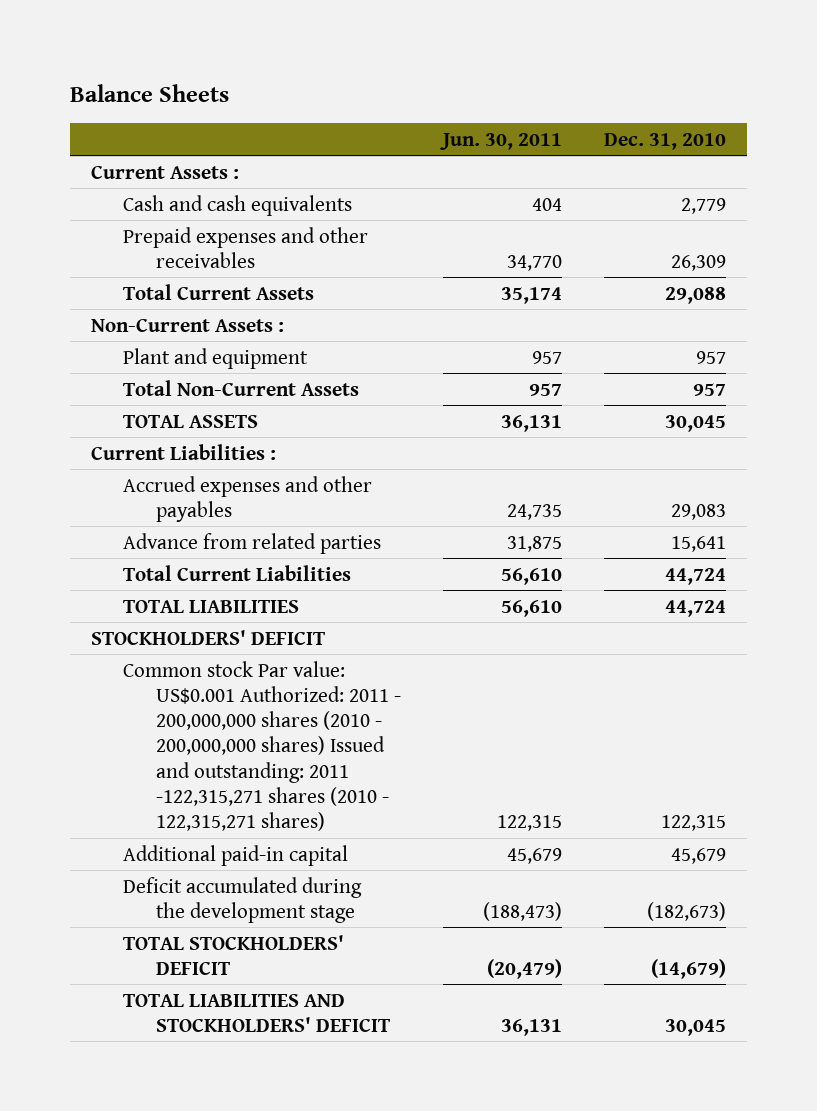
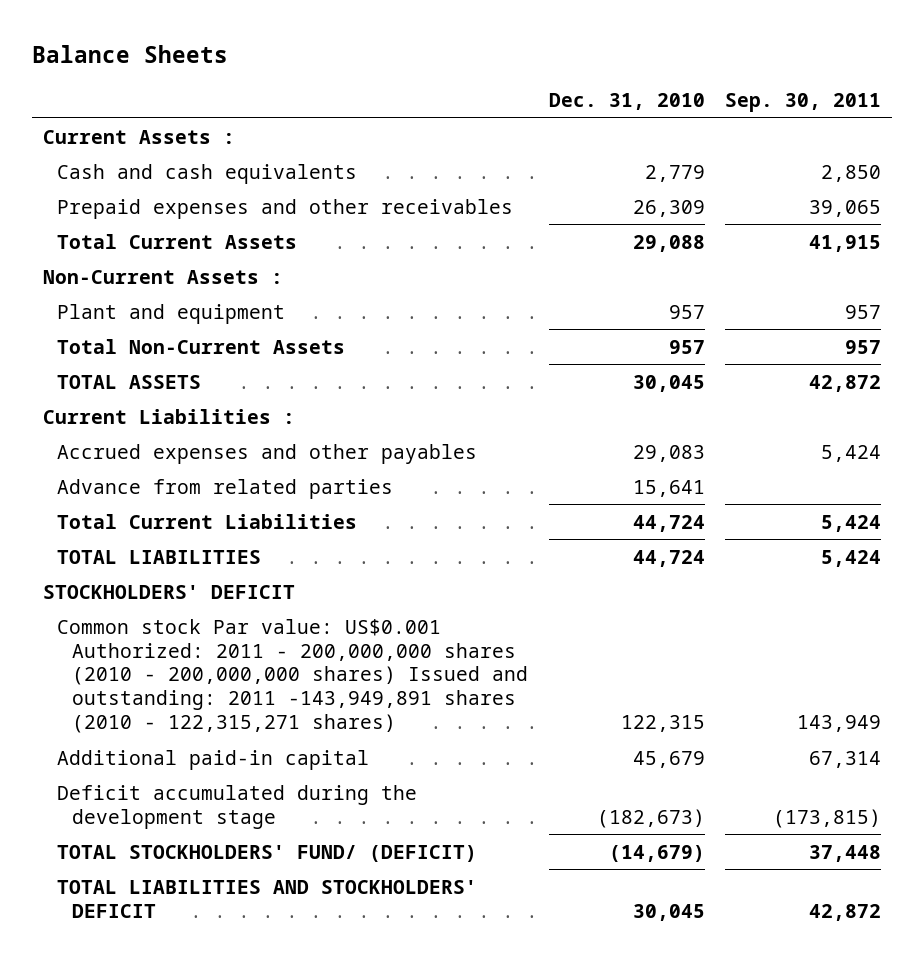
- | Jun. 30, 2011 | Dec. 31, 2010
+ | Dec. 31, 2010 | Sep. 30, 2011
- Common stock Par value: US$0.001 Authorized: 2011 - 200,000,000 shares (2010 - 200,000,000 shares) Issued and outstanding: 2011 -122,315,271 shares (2010 - 122,315,271 shares) | 122,315 | 122,315
+ Common stock Par value: US$0.001 Authorized: 2011 - 200,000,000 shares (2010 - 200,000,000 shares) Issued and outstanding: 2011 -143,949,891 shares (2010 - 122,315,271 shares) | 122,315 | 143,949
- TOTAL STOCKHOLDERS' DEFICIT | (20,479) | (14,679)
+ TOTAL STOCKHOLDERS' FUND/ (DEFICIT) | (14,679) | 37,448

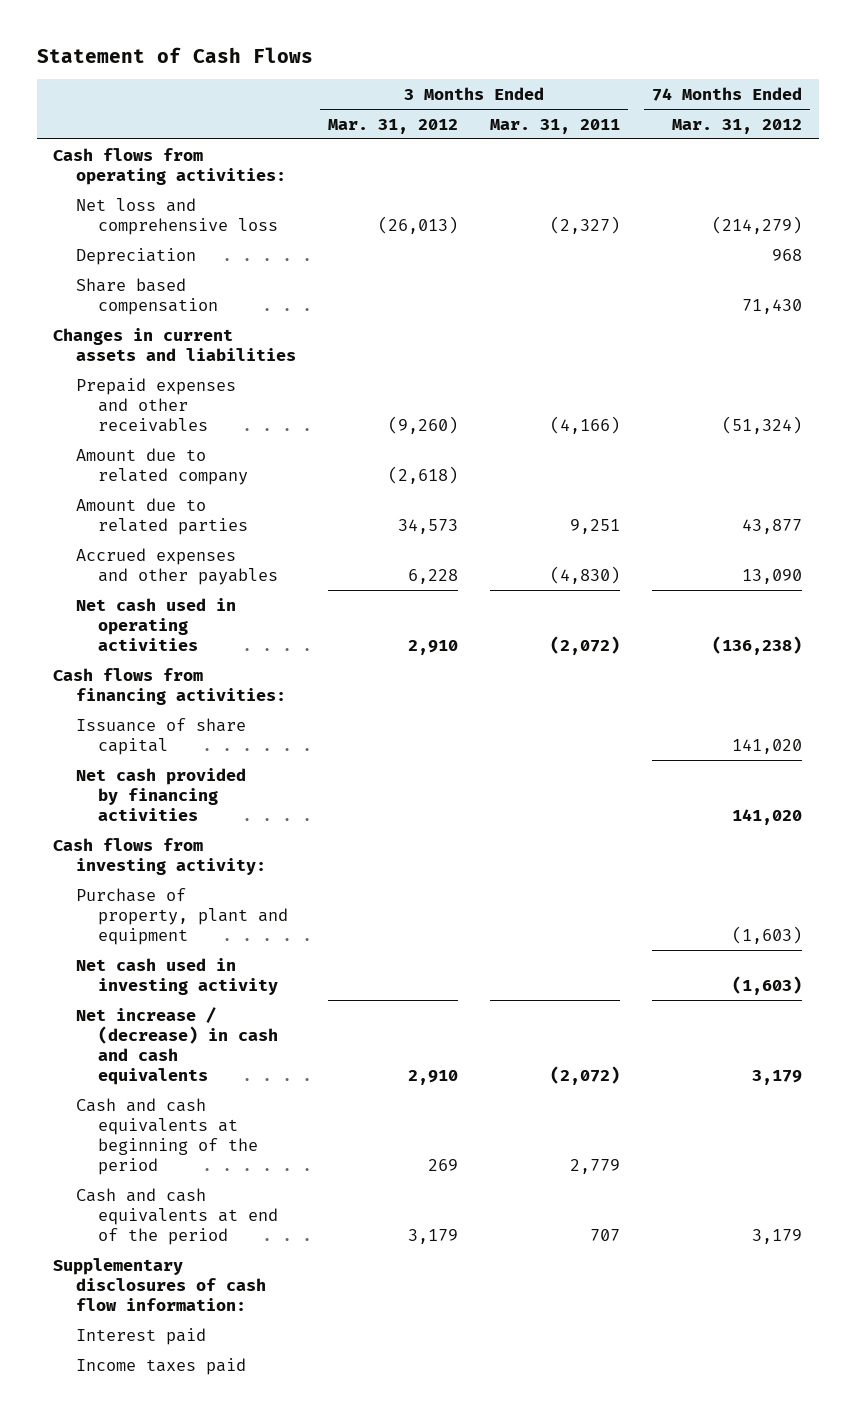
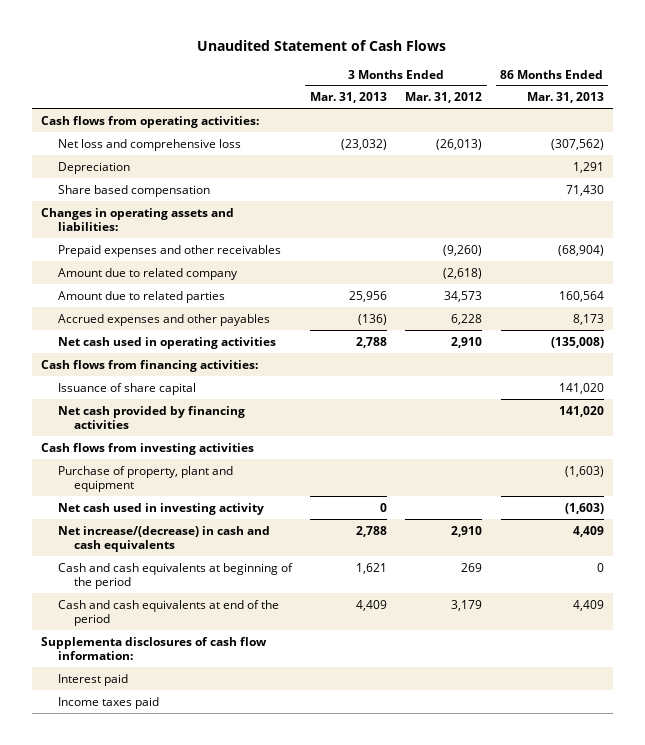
- Statement of Cash Flows
+ Unaudited Statement of Cash Flows
- | 3 Months Ended Mar. 31, 2012 | 3 Months Ended Mar. 31, 2011 | 74 Months Ended Mar. 31, 2012
+ | 3 Months Ended Mar. 31, 2013 | 3 Months Ended Mar. 31, 2012 | 86 Months Ended Mar. 31, 2013
- Changes in current assets and liabilities
+ Changes in operating assets and liabilities:
- Cash flows from investing activity:
+ Cash flows from investing activities
- Net increase / (decrease) in cash and cash equivalents | 2,910 | (2,072) | 3,179
+ Net increase/(decrease) in cash and cash equivalents | 2,788 | 2,910 | 4,409
- Supplementary disclosures of cash flow information:
+ Supplementa disclosures of cash flow information:

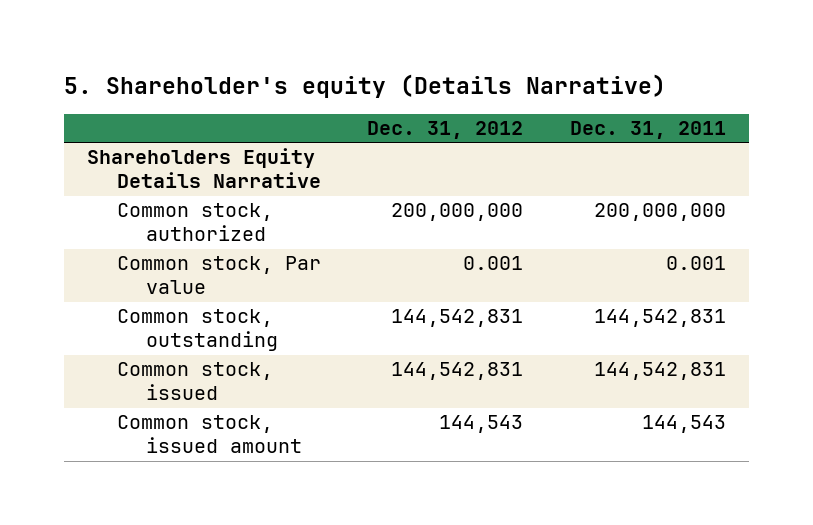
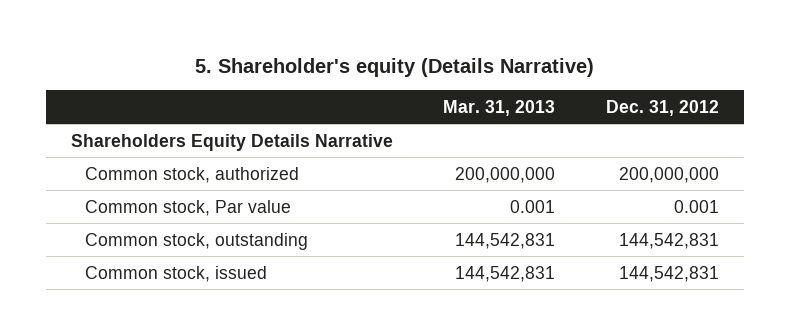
- | Dec. 31, 2012 | Dec. 31, 2011
+ | Mar. 31, 2013 | Dec. 31, 2012
- Common stock, issued amount | 144,543 | 144,543

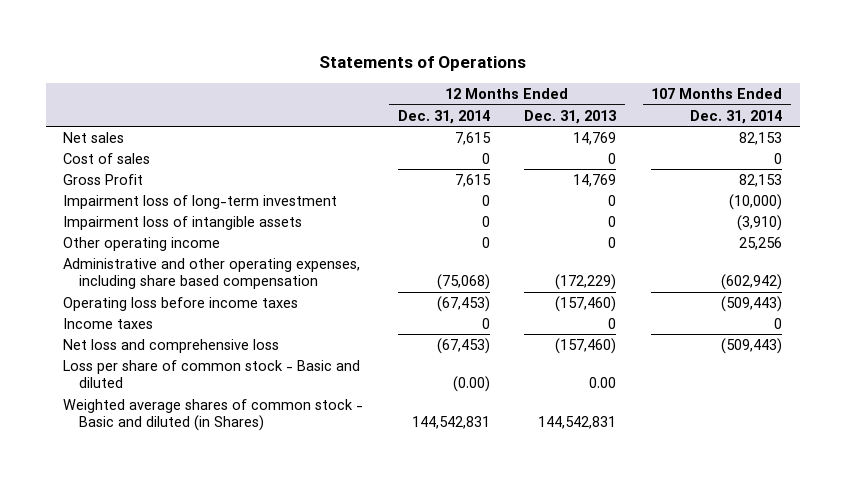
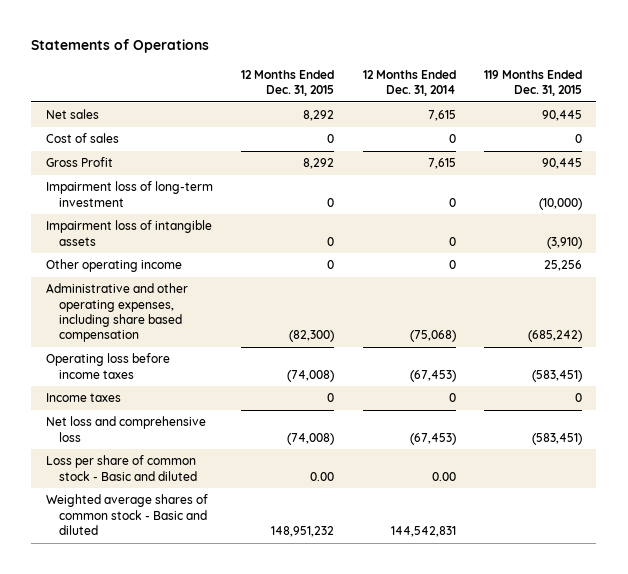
- | 12 Months Ended Dec. 31, 2014 | 12 Months Ended Dec. 31, 2013 | 107 Months Ended Dec. 31, 2014
+ | 12 Months Ended Dec. 31, 2015 | 12 Months Ended Dec. 31, 2014 | 119 Months Ended Dec. 31, 2015
- Loss per share of common stock - Basic and diluted | (0.00) | 0.00 |
- Weighted average shares of common stock - Basic and diluted (in Shares) | 144,542,831 | 144,542,831 |
+ Loss per share of common stock - Basic and diluted | 0.00 | 0.00 |
+ Weighted average shares of common stock - Basic and diluted | 148,951,232 | 144,542,831 |

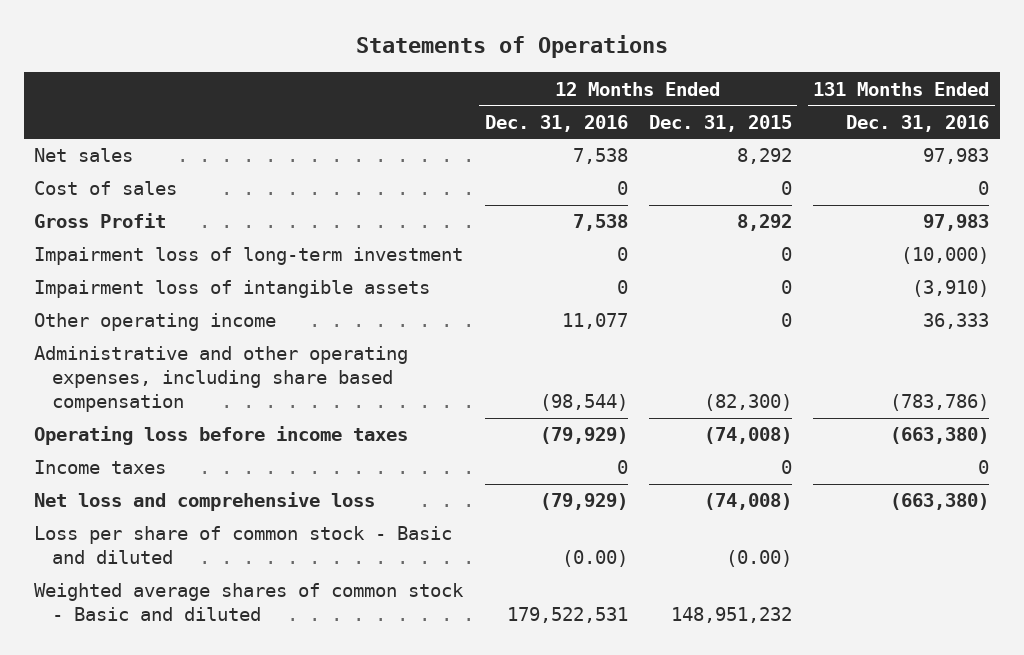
- | 12 Months Ended Dec. 31, 2015 | 12 Months Ended Dec. 31, 2014 | 119 Months Ended Dec. 31, 2015
+ | 12 Months Ended Dec. 31, 2016 | 12 Months Ended Dec. 31, 2015 | 131 Months Ended Dec. 31, 2016
- Loss per share of common stock - Basic and diluted | 0.00 | 0.00 |
+ Loss per share of common stock - Basic and diluted | (0.00) | (0.00) |

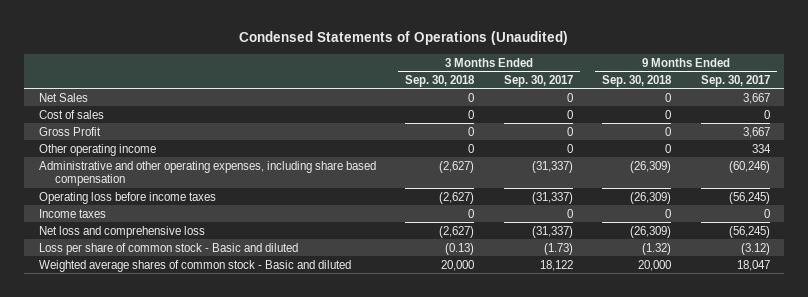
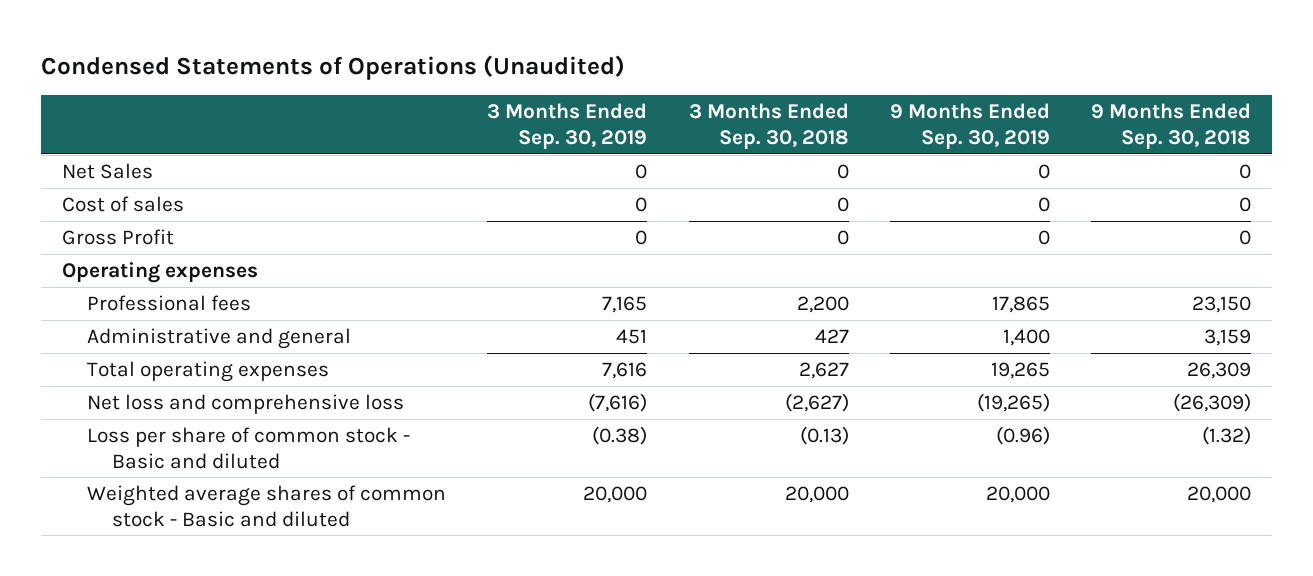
- | 3 Months Ended Sep. 30, 2018 | 3 Months Ended Sep. 30, 2017 | 9 Months Ended Sep. 30, 2018 | 9 Months Ended Sep. 30, 2017
+ | 3 Months Ended Sep. 30, 2019 | 3 Months Ended Sep. 30, 2018 | 9 Months Ended Sep. 30, 2019 | 9 Months Ended Sep. 30, 2018
- Other operating income | 0 | 0 | 0 | 334
- Administrative and other operating expenses, including share based compensation | (2,627) | (31,337) | (26,309) | (60,246)
- Operating loss before income taxes | (2,627) | (31,337) | (26,309) | (56,245)
- Income taxes | 0 | 0 | 0 | 0
+ Operating expenses
+ Professional fees | 7,165 | 2,200 | 17,865 | 23,150
+ Administrative and general | 451 | 427 | 1,400 | 3,159
+ Total operating expenses | 7,616 | 2,627 | 19,265 | 26,309

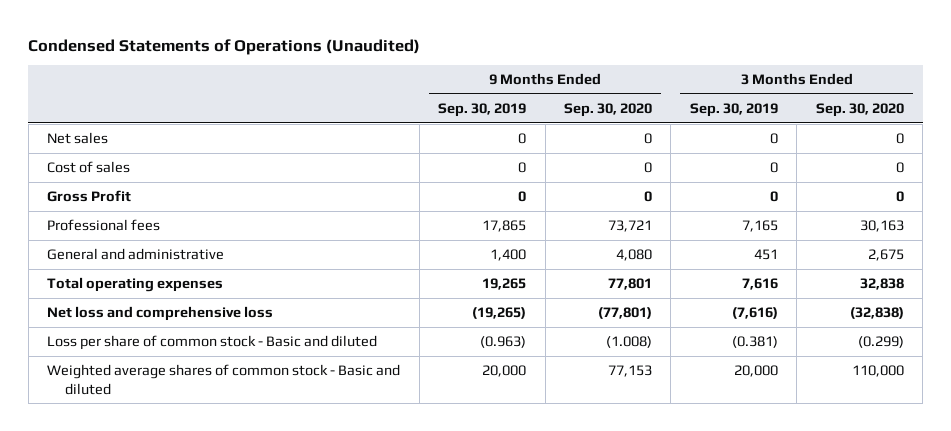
- | 3 Months Ended Sep. 30, 2019 | 3 Months Ended Sep. 30, 2018 | 9 Months Ended Sep. 30, 2019 | 9 Months Ended Sep. 30, 2018
+ | 9 Months Ended Sep. 30, 2019 | 9 Months Ended Sep. 30, 2020 | 3 Months Ended Sep. 30, 2019 | 3 Months Ended Sep. 30, 2020
- Net Sales | 0 | 0 | 0 | 0
+ Net sales | 0 | 0 | 0 | 0
- Operating expenses
- Administrative and general | 451 | 427 | 1,400 | 3,159
+ General and administrative | 1,400 | 4,080 | 451 | 2,675
- Loss per share of common stock - Basic and diluted | (0.38) | (0.13) | (0.96) | (1.32)
+ Loss per share of common stock - Basic and diluted | (0.963) | (1.008) | (0.381) | (0.299)

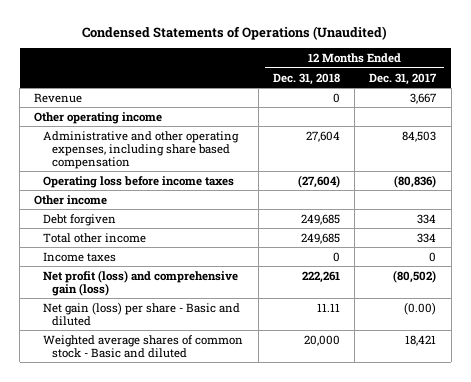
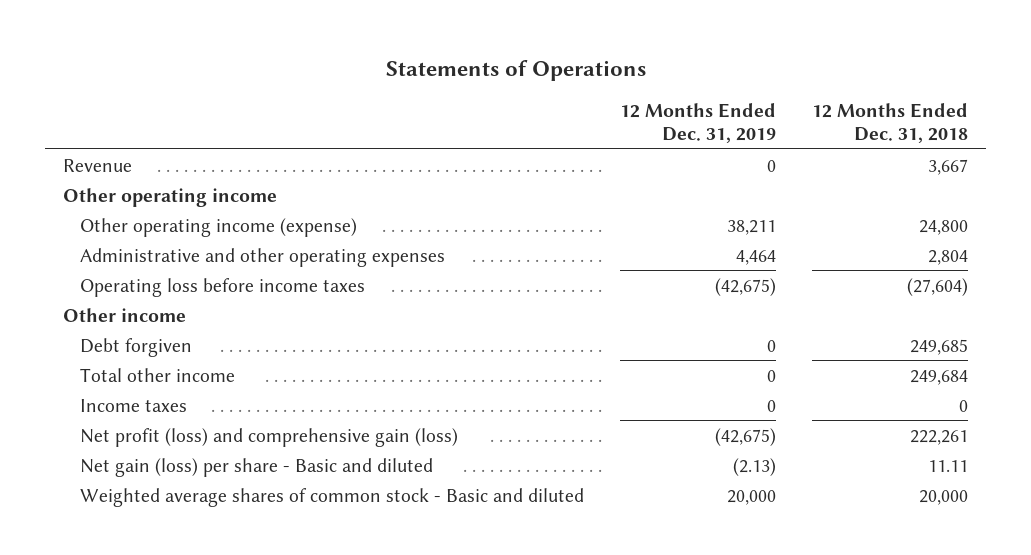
- Condensed Statements of Operations (Unaudited)
+ Statements of Operations
- | 12 Months Ended Dec. 31, 2018 | 12 Months Ended Dec. 31, 2017
+ | 12 Months Ended Dec. 31, 2019 | 12 Months Ended Dec. 31, 2018
- Revenue | 0 | 3,667
+ Revenue | 0 | 3,667
- Administrative and other operating expenses, including share based compensation | 27,604 | 84,503
+ Other operating income (expense) | 38,211 | 24,800
+ Administrative and other operating expenses | 4,464 | 2,804
- Total other income | 249,685 | 334
+ Total other income | 0 | 249,684

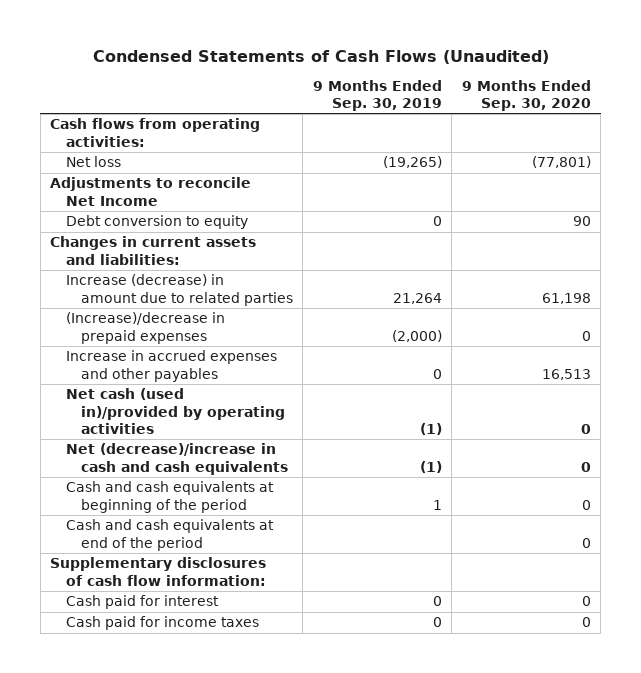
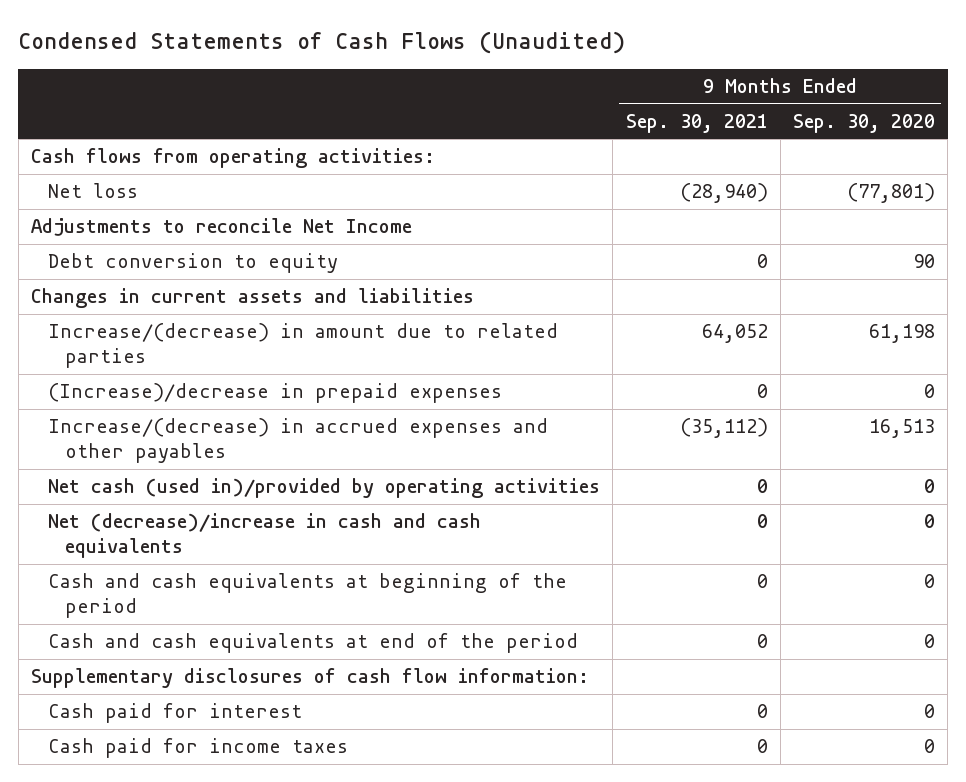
- | 9 Months Ended Sep. 30, 2019 | 9 Months Ended Sep. 30, 2020
+ | 9 Months Ended Sep. 30, 2021 | 9 Months Ended Sep. 30, 2020
- Changes in current assets and liabilities:
- Increase (decrease) in amount due to related parties | 21,264 | 61,198
+ Changes in current assets and liabilities
+ Increase/(decrease) in amount due to related parties | 64,052 | 61,198
- Increase in accrued expenses and other payables | 0 | 16,513
+ Increase/(decrease) in accrued expenses and other payables | (35,112) | 16,513

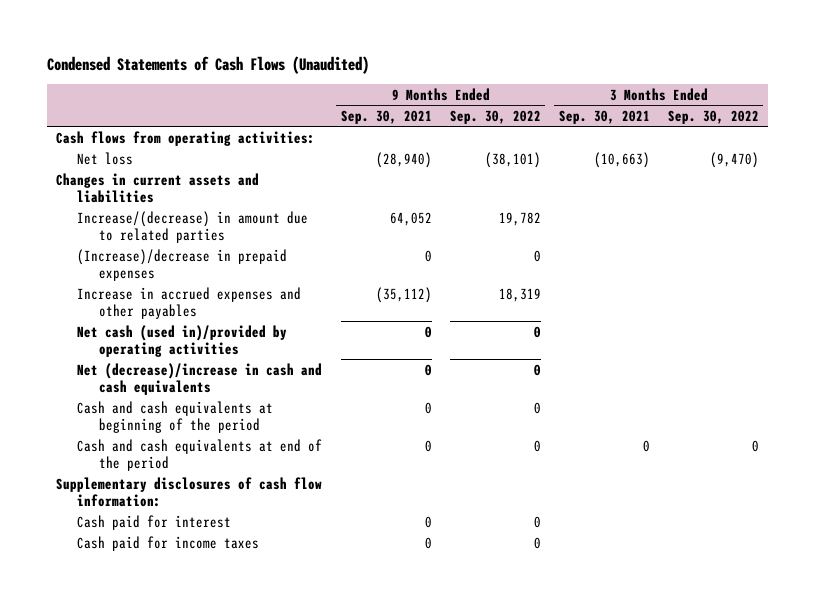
- | 9 Months Ended Sep. 30, 2021 | 9 Months Ended Sep. 30, 2020
+ | 9 Months Ended Sep. 30, 2021 | 9 Months Ended Sep. 30, 2022 | 3 Months Ended Sep. 30, 2021 | 3 Months Ended Sep. 30, 2022
- Adjustments to reconcile Net Income
- Debt conversion to equity | 0 | 90
- Increase/(decrease) in accrued expenses and other payables | (35,112) | 16,513
+ Increase in accrued expenses and other payables | (35,112) | 18,319 | |

